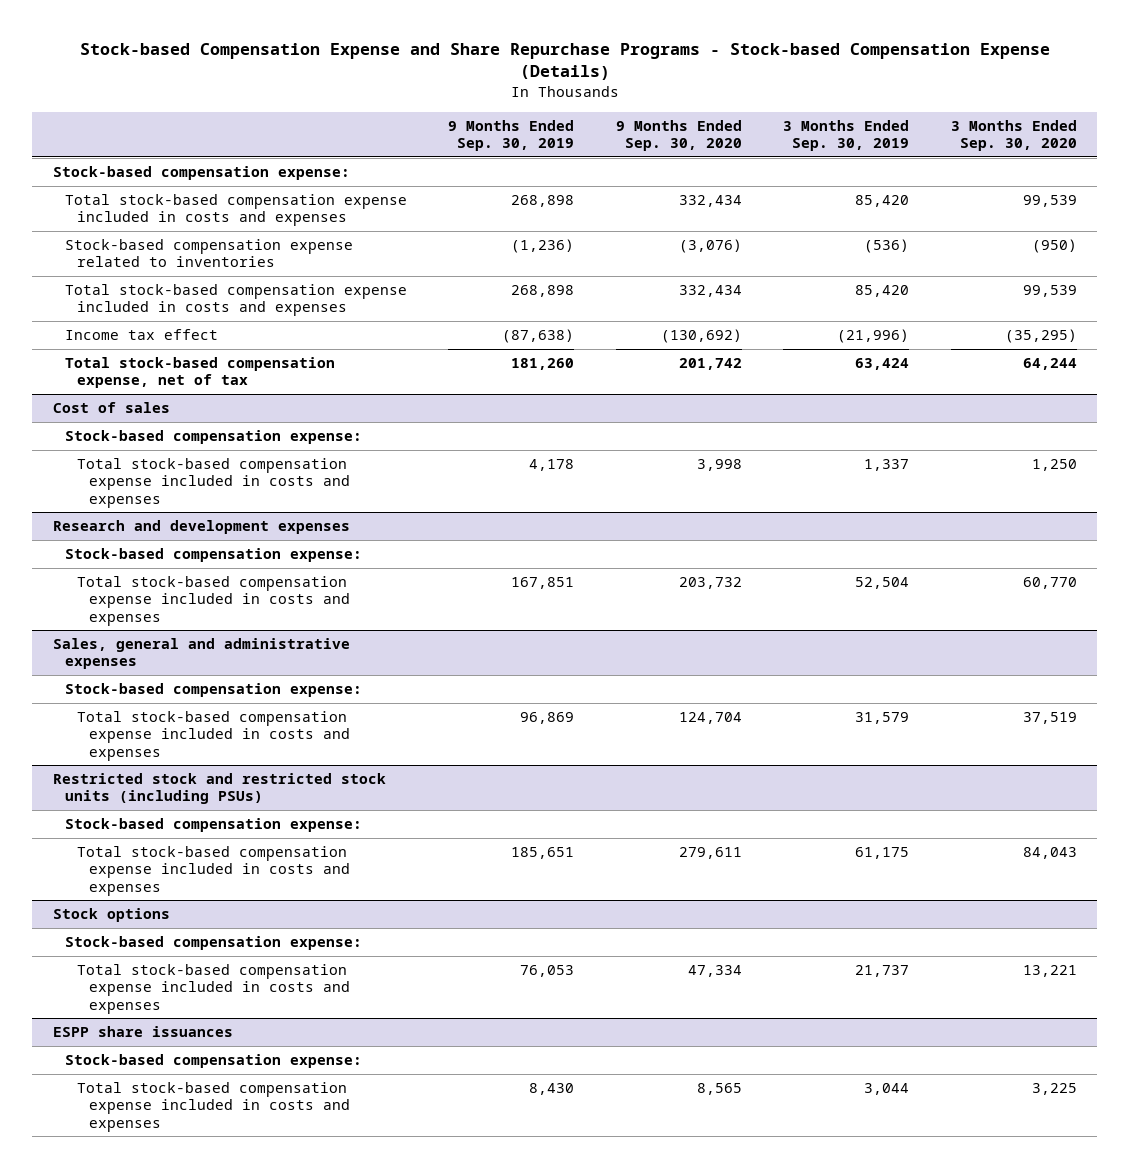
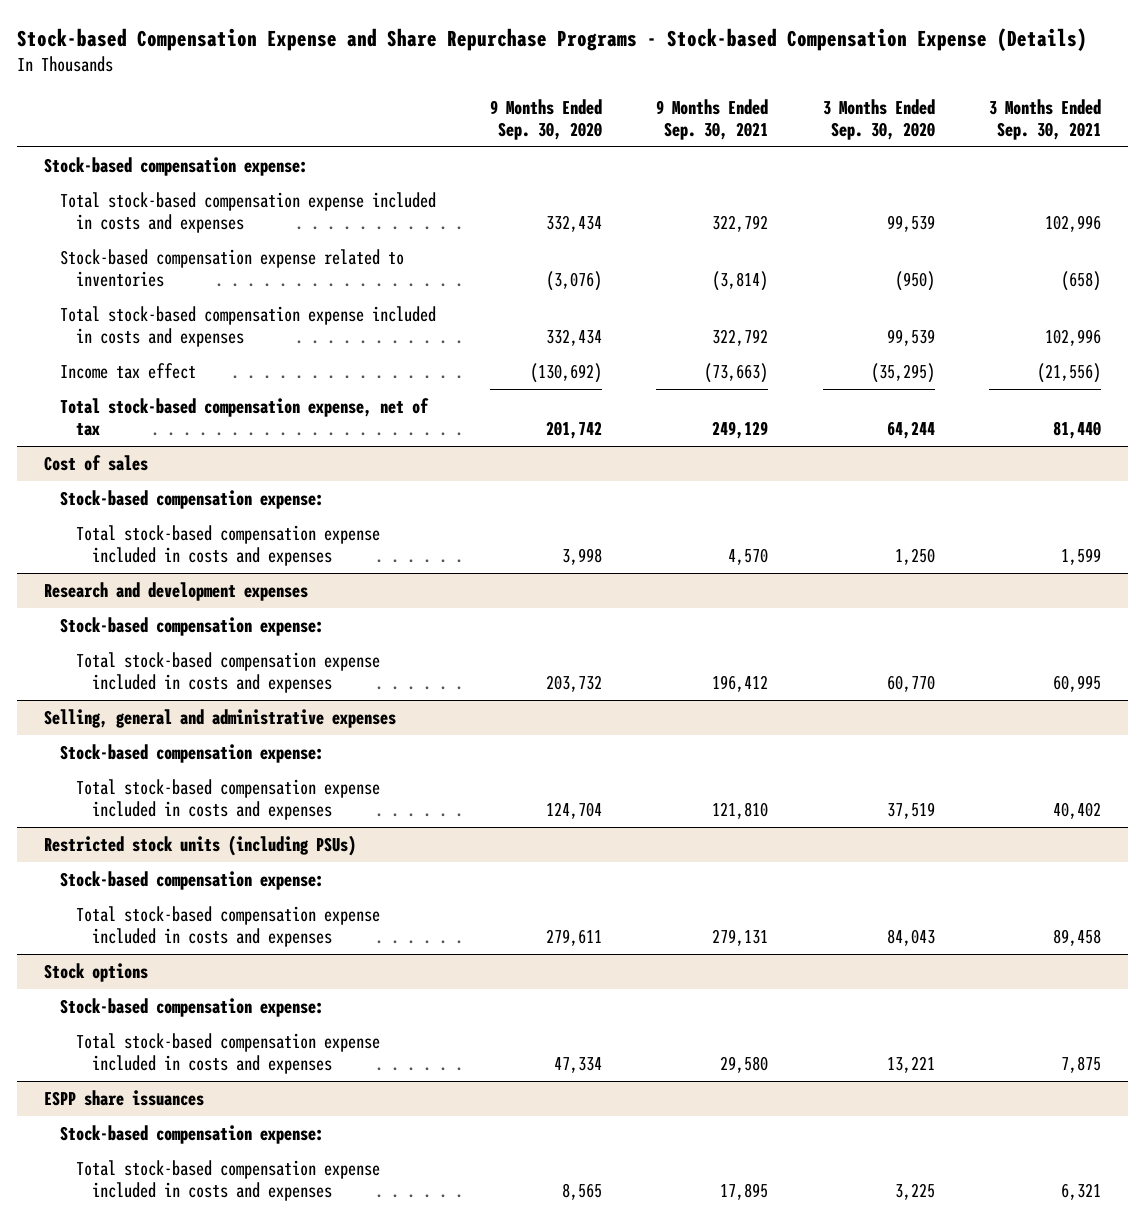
- | 9 Months Ended Sep. 30, 2019 | 9 Months Ended Sep. 30, 2020 | 3 Months Ended Sep. 30, 2019 | 3 Months Ended Sep. 30, 2020
+ | 9 Months Ended Sep. 30, 2020 | 9 Months Ended Sep. 30, 2021 | 3 Months Ended Sep. 30, 2020 | 3 Months Ended Sep. 30, 2021
- Sales, general and administrative expenses
+ Selling, general and administrative expenses
- Restricted stock and restricted stock units (including PSUs)
+ Restricted stock units (including PSUs)

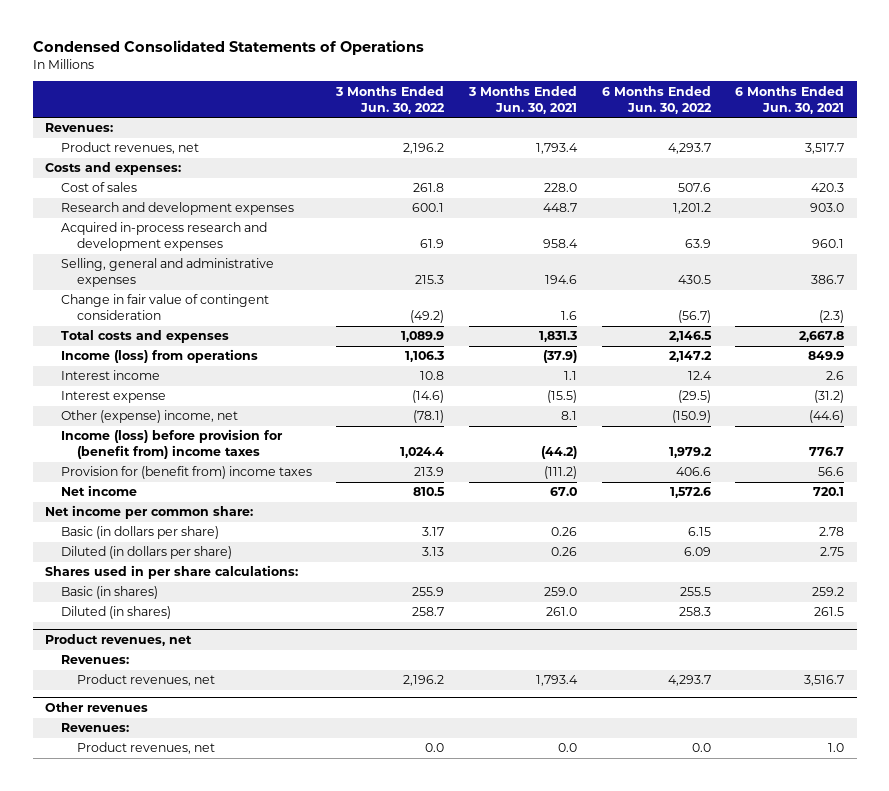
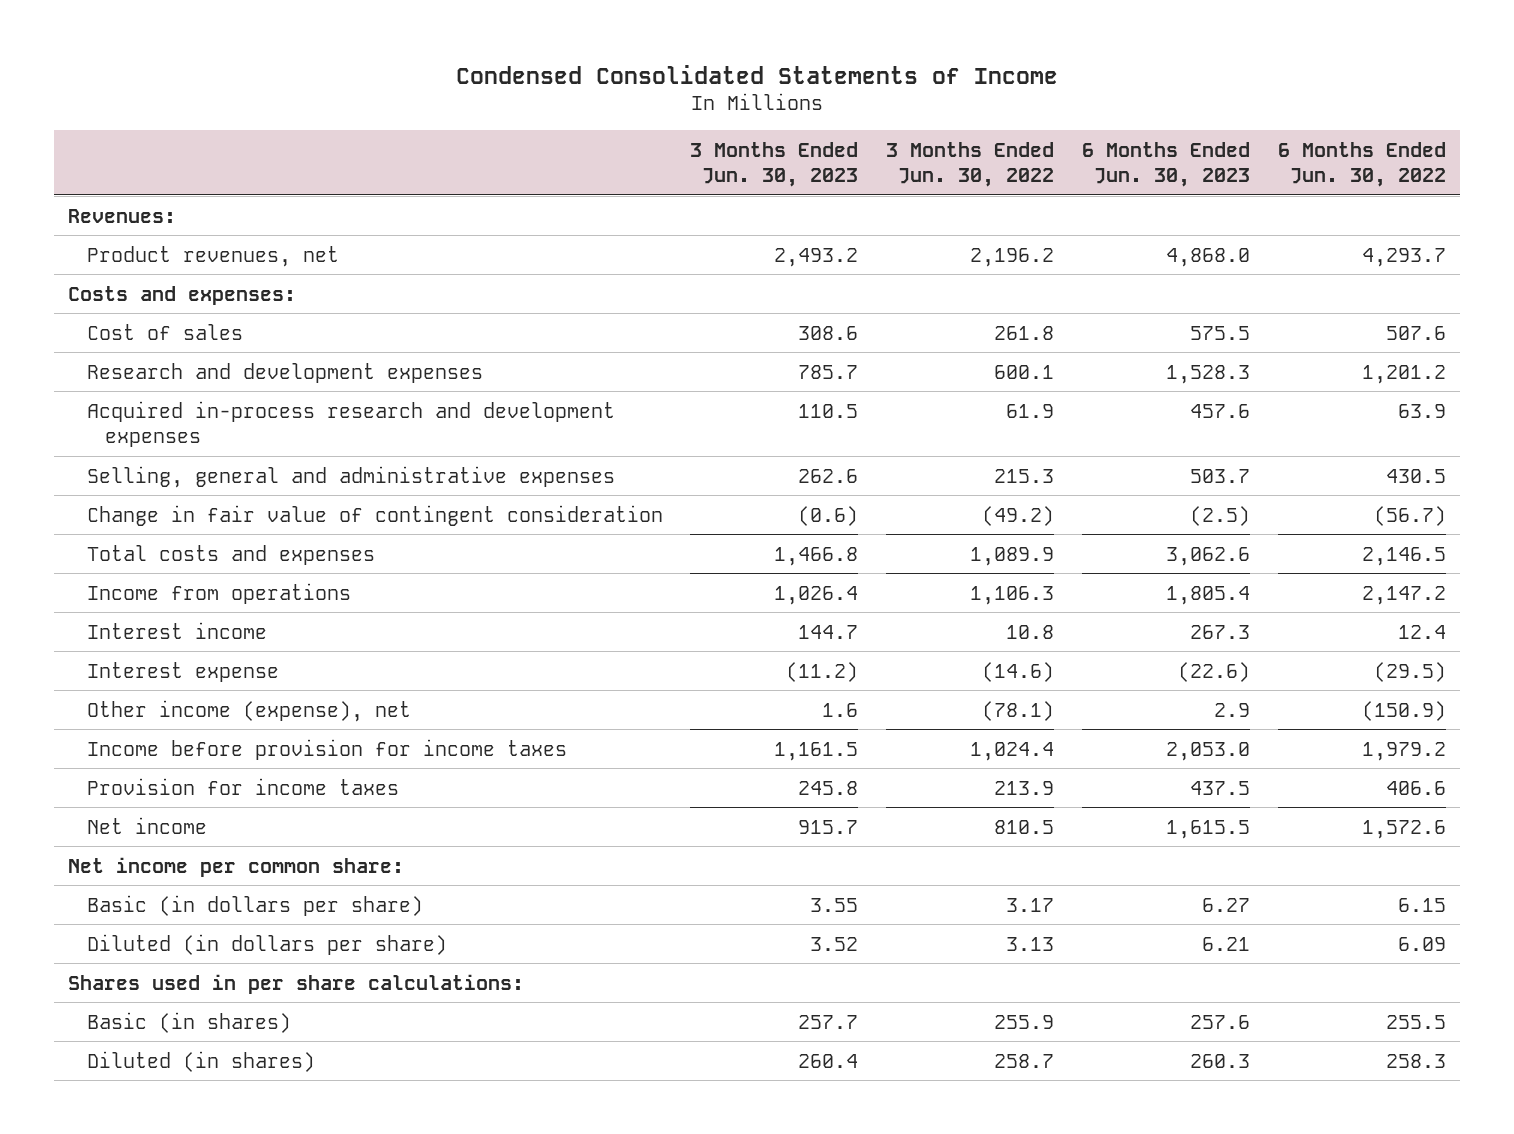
- Condensed Consolidated Statements of Operations
+ Condensed Consolidated Statements of Income
- | 3 Months Ended Jun. 30, 2022 | 3 Months Ended Jun. 30, 2021 | 6 Months Ended Jun. 30, 2022 | 6 Months Ended Jun. 30, 2021
+ | 3 Months Ended Jun. 30, 2023 | 3 Months Ended Jun. 30, 2022 | 6 Months Ended Jun. 30, 2023 | 6 Months Ended Jun. 30, 2022
- Income (loss) from operations | 1,106.3 | (37.9) | 2,147.2 | 849.9
+ Income from operations | 1,026.4 | 1,106.3 | 1,805.4 | 2,147.2
- Other (expense) income, net | (78.1) | 8.1 | (150.9) | (44.6)
- Income (loss) before provision for (benefit from) income taxes | 1,024.4 | (44.2) | 1,979.2 | 776.7
- Provision for (benefit from) income taxes | 213.9 | (111.2) | 406.6 | 56.6
+ Other income (expense), net | 1.6 | (78.1) | 2.9 | (150.9)
+ Income before provision for income taxes | 1,161.5 | 1,024.4 | 2,053.0 | 1,979.2
+ Provision for income taxes | 245.8 | 213.9 | 437.5 | 406.6
- Product revenues, net
- Revenues:
- Product revenues, net | 2,196.2 | 1,793.4 | 4,293.7 | 3,516.7
- Other revenues
- Revenues:
- Product revenues, net | 0.0 | 0.0 | 0.0 | 1.0

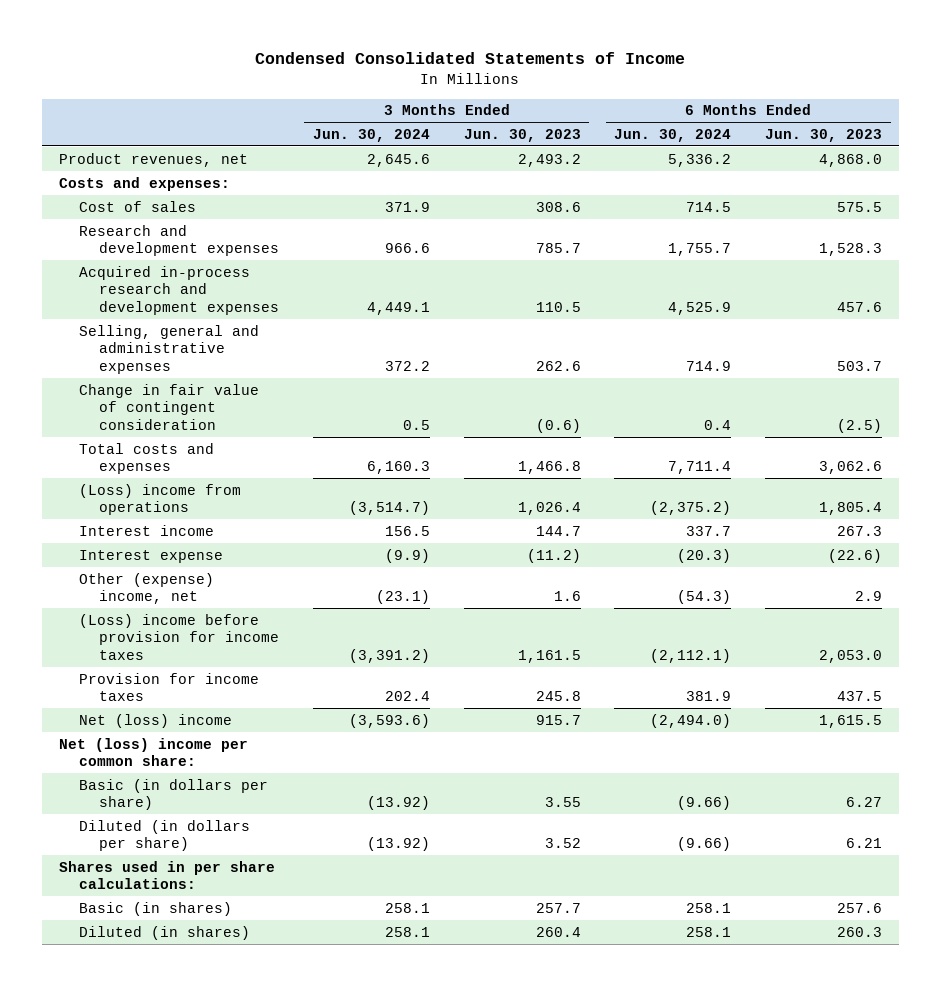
- | 3 Months Ended Jun. 30, 2023 | 3 Months Ended Jun. 30, 2022 | 6 Months Ended Jun. 30, 2023 | 6 Months Ended Jun. 30, 2022
+ | 3 Months Ended Jun. 30, 2024 | 3 Months Ended Jun. 30, 2023 | 6 Months Ended Jun. 30, 2024 | 6 Months Ended Jun. 30, 2023
- Revenues:
- Income from operations | 1,026.4 | 1,106.3 | 1,805.4 | 2,147.2
+ (Loss) income from operations | (3,514.7) | 1,026.4 | (2,375.2) | 1,805.4
- Other income (expense), net | 1.6 | (78.1) | 2.9 | (150.9)
- Income before provision for income taxes | 1,161.5 | 1,024.4 | 2,053.0 | 1,979.2
+ Other (expense) income, net | (23.1) | 1.6 | (54.3) | 2.9
+ (Loss) income before provision for income taxes | (3,391.2) | 1,161.5 | (2,112.1) | 2,053.0
- Net income | 915.7 | 810.5 | 1,615.5 | 1,572.6
- Net income per common share:
+ Net (loss) income | (3,593.6) | 915.7 | (2,494.0) | 1,615.5
+ Net (loss) income per common share:

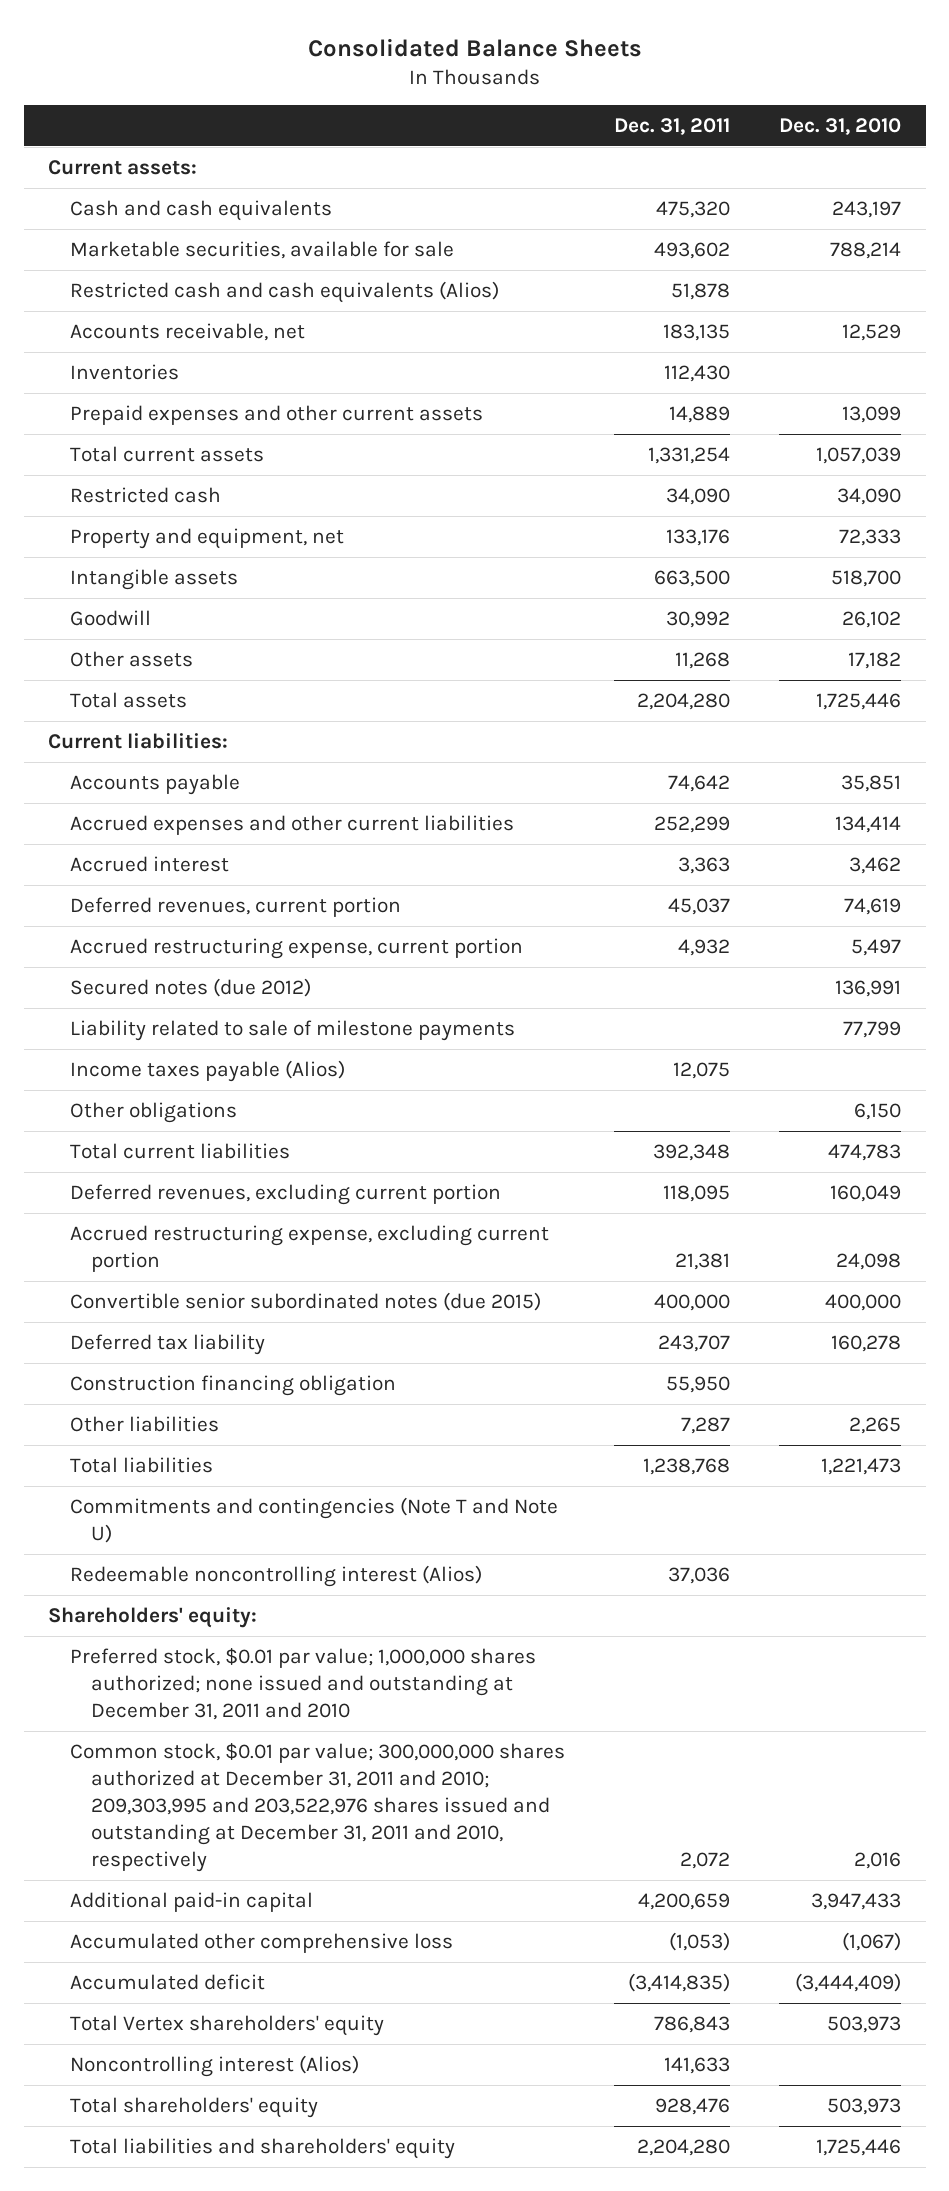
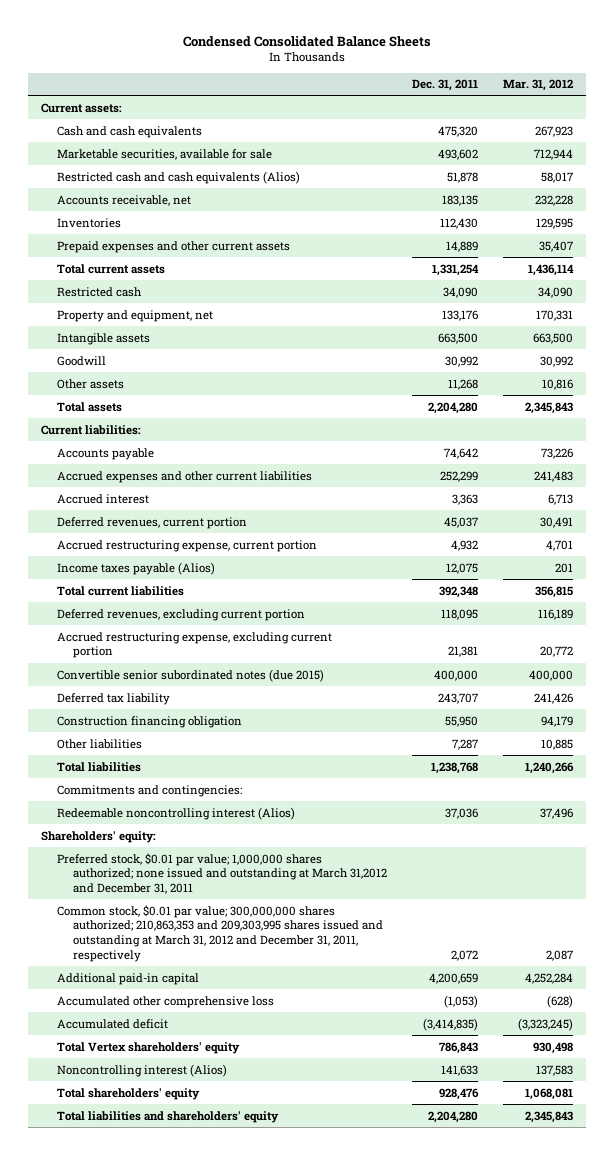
- Consolidated Balance Sheets
+ Condensed Consolidated Balance Sheets
- | Dec. 31, 2011 | Dec. 31, 2010
+ | Dec. 31, 2011 | Mar. 31, 2012
- Secured notes (due 2012) | | 136,991
- Liability related to sale of milestone payments | | 77,799
- Other obligations | | 6,150
- Commitments and contingencies (Note T and Note U)
+ Commitments and contingencies:
- Preferred stock, $0.01 par value; 1,000,000 shares authorized; none issued and outstanding at December 31, 2011 and 2010
- Common stock, $0.01 par value; 300,000,000 shares authorized at December 31, 2011 and 2010; 209,303,995 and 203,522,976 shares issued and outstanding at December 31, 2011 and 2010, respectively | 2,072 | 2,016
+ Preferred stock, $0.01 par value; 1,000,000 shares authorized; none issued and outstanding at March 31,2012 and December 31, 2011
+ Common stock, $0.01 par value; 300,000,000 shares authorized; 210,863,353 and 209,303,995 shares issued and outstanding at March 31, 2012 and December 31, 2011, respectively | 2,072 | 2,087

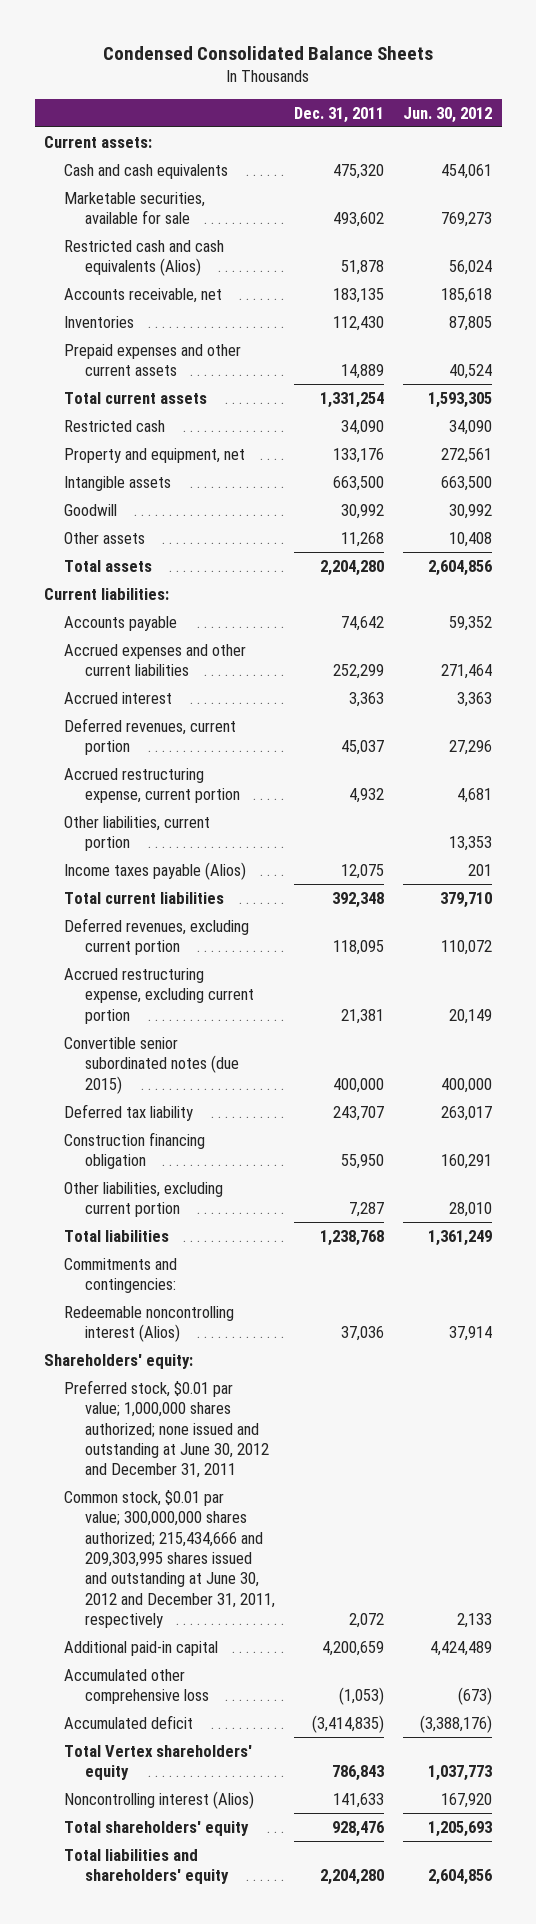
- | Dec. 31, 2011 | Mar. 31, 2012
+ | Dec. 31, 2011 | Jun. 30, 2012
+ Other liabilities, current portion | | 13,353
- Other liabilities | 7,287 | 10,885
+ Other liabilities, excluding current portion | 7,287 | 28,010
- Preferred stock, $0.01 par value; 1,000,000 shares authorized; none issued and outstanding at March 31,2012 and December 31, 2011
- Common stock, $0.01 par value; 300,000,000 shares authorized; 210,863,353 and 209,303,995 shares issued and outstanding at March 31, 2012 and December 31, 2011, respectively | 2,072 | 2,087
+ Preferred stock, $0.01 par value; 1,000,000 shares authorized; none issued and outstanding at June 30, 2012 and December 31, 2011
+ Common stock, $0.01 par value; 300,000,000 shares authorized; 215,434,666 and 209,303,995 shares issued and outstanding at June 30, 2012 and December 31, 2011, respectively | 2,072 | 2,133

